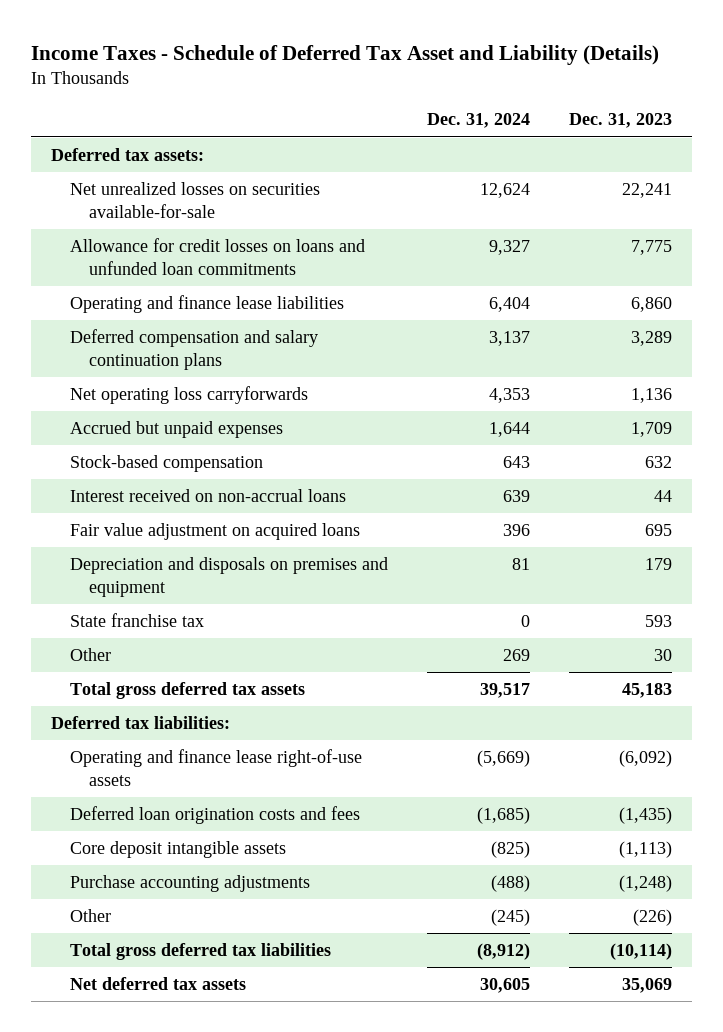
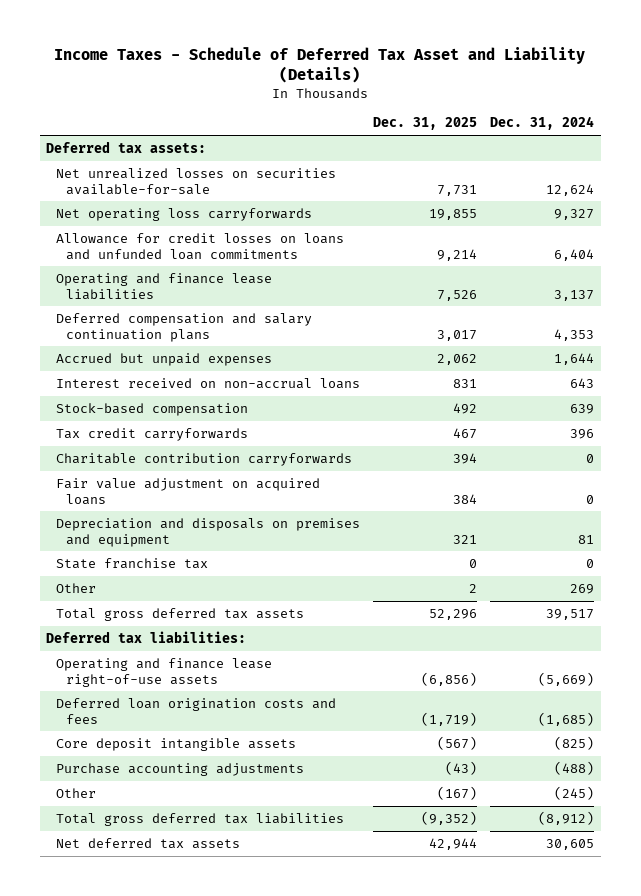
- | Dec. 31, 2024 | Dec. 31, 2023
+ | Dec. 31, 2025 | Dec. 31, 2024
- Allowance for credit losses on loans and unfunded loan commitments | 9,327 | 7,775
- Operating and finance lease liabilities | 6,404 | 6,860
- Deferred compensation and salary continuation plans | 3,137 | 3,289
- Net operating loss carryforwards | 4,353 | 1,136
+ Net operating loss carryforwards | 19,855 | 9,327
+ Allowance for credit losses on loans and unfunded loan commitments | 9,214 | 6,404
+ Operating and finance lease liabilities | 7,526 | 3,137
+ Deferred compensation and salary continuation plans | 3,017 | 4,353
- Stock-based compensation | 643 | 632
- Interest received on non-accrual loans | 639 | 44
- Fair value adjustment on acquired loans | 396 | 695
+ Interest received on non-accrual loans | 831 | 643
+ Stock-based compensation | 492 | 639
+ Tax credit carryforwards | 467 | 396
+ Charitable contribution carryforwards | 394 | 0
+ Fair value adjustment on acquired loans | 384 | 0

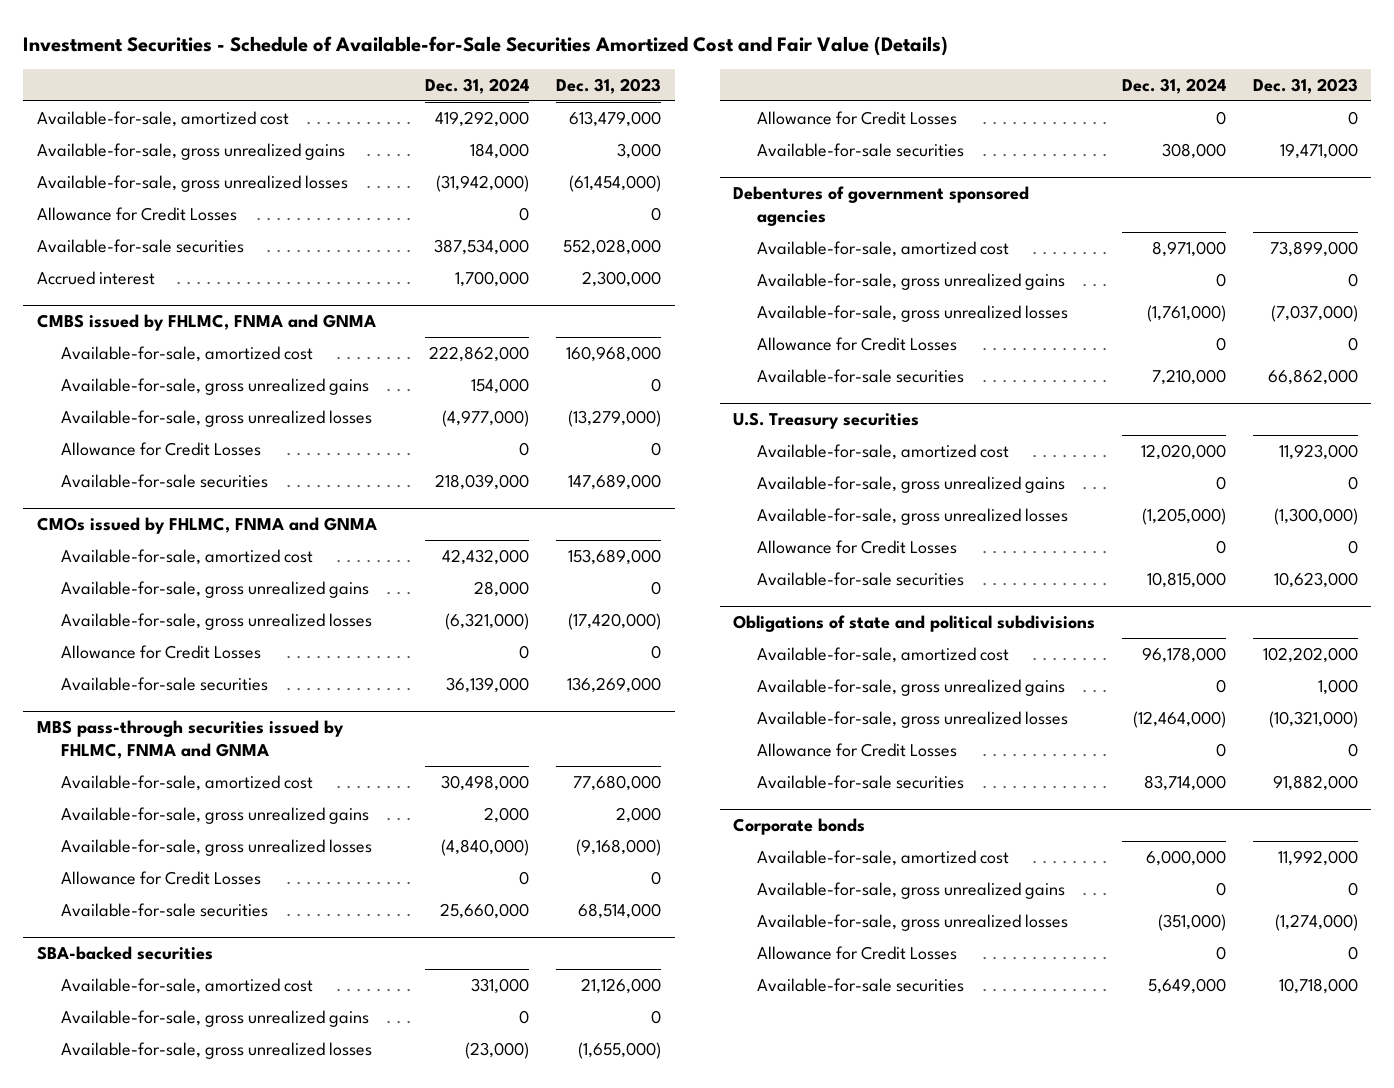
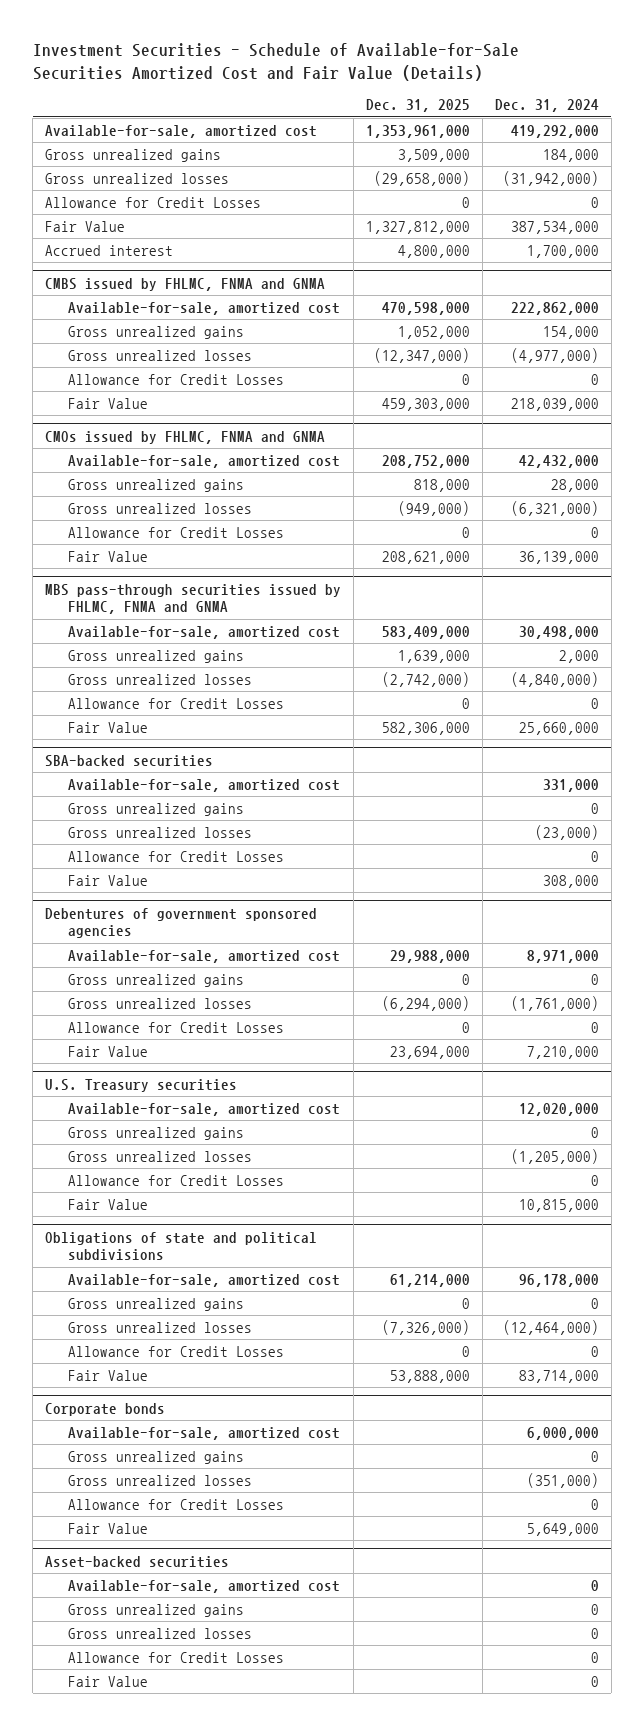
- | Dec. 31, 2024 | Dec. 31, 2023
+ | Dec. 31, 2025 | Dec. 31, 2024
- Available-for-sale, gross unrealized gains | 184,000 | 3,000
- Available-for-sale, gross unrealized losses | (31,942,000) | (61,454,000)
+ Gross unrealized gains | 3,509,000 | 184,000
+ Gross unrealized losses | (29,658,000) | (31,942,000)
- Available-for-sale securities | 387,534,000 | 552,028,000
+ Fair Value | 1,327,812,000 | 387,534,000
@ CMBS issued by FHLMC, FNMA and GNMA
- Available-for-sale, gross unrealized gains | 154,000 | 0
- Available-for-sale, gross unrealized losses | (4,977,000) | (13,279,000)
+ Gross unrealized gains | 1,052,000 | 154,000
+ Gross unrealized losses | (12,347,000) | (4,977,000)
- Available-for-sale securities | 218,039,000 | 147,689,000
+ Fair Value | 459,303,000 | 218,039,000
@ CMOs issued by FHLMC, FNMA and GNMA
- Available-for-sale, gross unrealized gains | 28,000 | 0
- Available-for-sale, gross unrealized losses | (6,321,000) | (17,420,000)
+ Gross unrealized gains | 818,000 | 28,000
+ Gross unrealized losses | (949,000) | (6,321,000)
- Available-for-sale securities | 36,139,000 | 136,269,000
+ Fair Value | 208,621,000 | 36,139,000
@ MBS pass-through securities issued by FHLMC, FNMA and GNMA
- Available-for-sale, gross unrealized gains | 2,000 | 2,000
- Available-for-sale, gross unrealized losses | (4,840,000) | (9,168,000)
+ Gross unrealized gains | 1,639,000 | 2,000
+ Gross unrealized losses | (2,742,000) | (4,840,000)
- Available-for-sale securities | 25,660,000 | 68,514,000
+ Fair Value | 582,306,000 | 25,660,000
@ SBA-backed securities
- Available-for-sale, gross unrealized gains | 0 | 0
- Available-for-sale, gross unrealized losses | (23,000) | (1,655,000)
+ Gross unrealized gains | | 0
+ Gross unrealized losses | | (23,000)
- Available-for-sale securities | 308,000 | 19,471,000
+ Fair Value | | 308,000
@ Debentures of government sponsored agencies
- Available-for-sale, gross unrealized gains | 0 | 0
- Available-for-sale, gross unrealized losses | (1,761,000) | (7,037,000)
+ Gross unrealized gains | 0 | 0
+ Gross unrealized losses | (6,294,000) | (1,761,000)
- Available-for-sale securities | 7,210,000 | 66,862,000
+ Fair Value | 23,694,000 | 7,210,000
@ U.S. Treasury securities
- Available-for-sale, gross unrealized gains | 0 | 0
- Available-for-sale, gross unrealized losses | (1,205,000) | (1,300,000)
+ Gross unrealized gains | | 0
+ Gross unrealized losses | | (1,205,000)
- Available-for-sale securities | 10,815,000 | 10,623,000
+ Fair Value | | 10,815,000
@ Obligations of state and political subdivisions
- Available-for-sale, gross unrealized gains | 0 | 1,000
- Available-for-sale, gross unrealized losses | (12,464,000) | (10,321,000)
+ Gross unrealized gains | 0 | 0
+ Gross unrealized losses | (7,326,000) | (12,464,000)
- Available-for-sale securities | 83,714,000 | 91,882,000
+ Fair Value | 53,888,000 | 83,714,000
@ Corporate bonds
- Available-for-sale, gross unrealized gains | 0 | 0
- Available-for-sale, gross unrealized losses | (351,000) | (1,274,000)
+ Gross unrealized gains | | 0
+ Gross unrealized losses | | (351,000)
- Available-for-sale securities | 5,649,000 | 10,718,000
+ Fair Value | | 5,649,000
+ Asset-backed securities
+ Available-for-sale, amortized cost | | 0
+ Gross unrealized gains | | 0
+ Gross unrealized losses | | 0
+ Allowance for Credit Losses | | 0
+ Fair Value | | 0

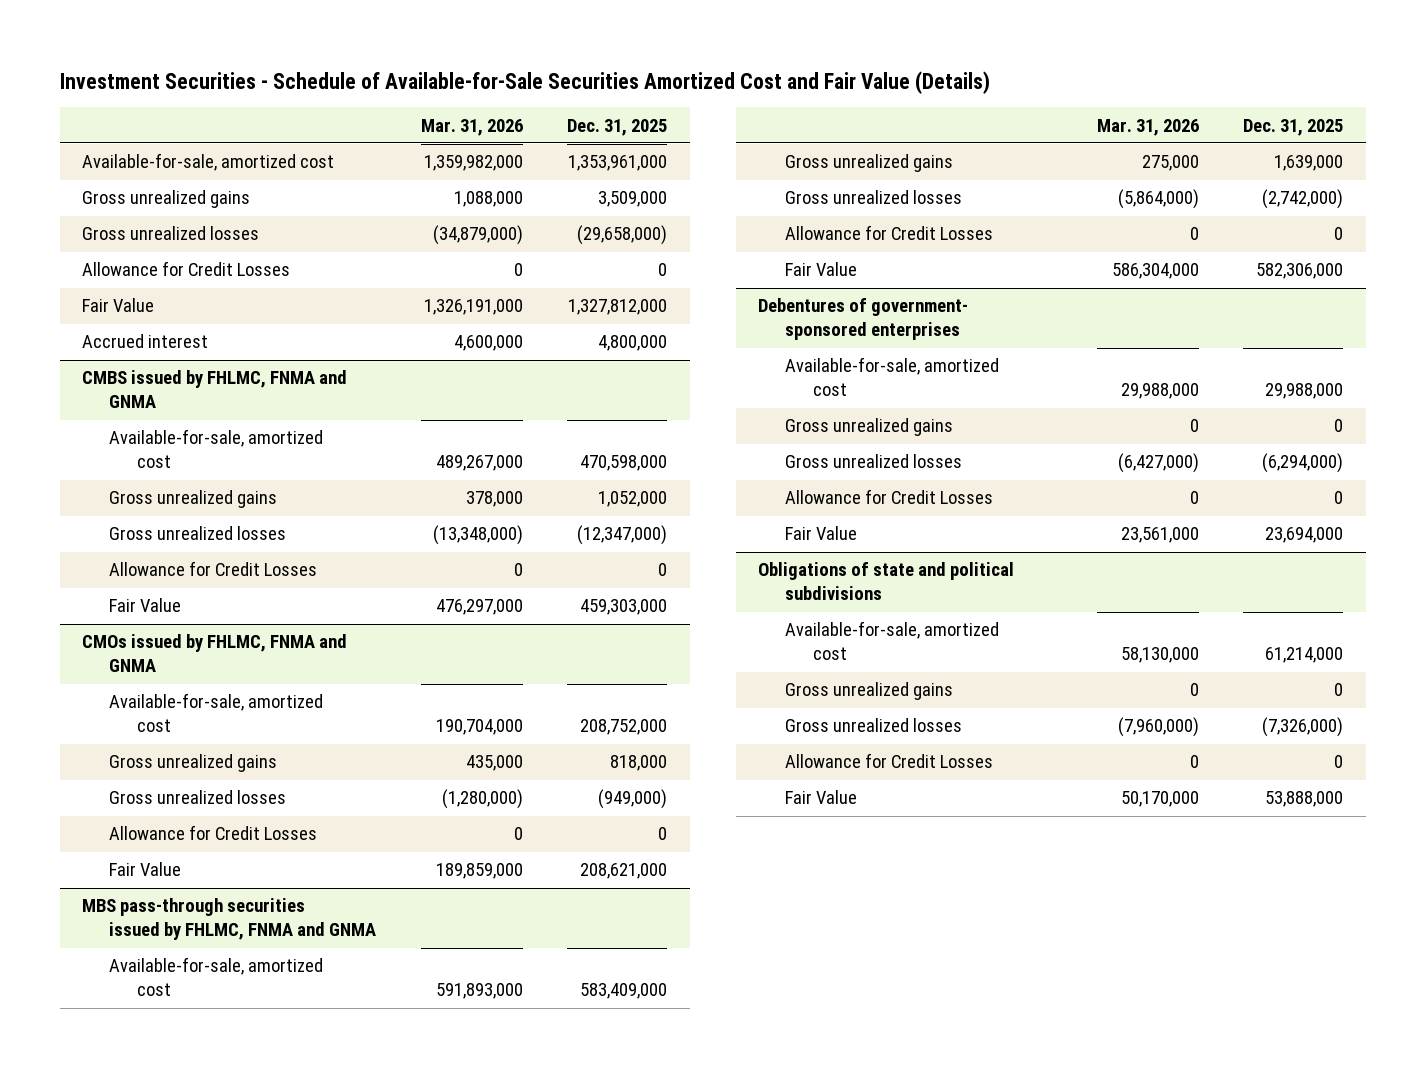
- | Dec. 31, 2025 | Dec. 31, 2024
+ | Mar. 31, 2026 | Dec. 31, 2025
- SBA-backed securities
- Available-for-sale, amortized cost | | 331,000
- Gross unrealized gains | | 0
- Gross unrealized losses | | (23,000)
- Allowance for Credit Losses | | 0
- Fair Value | | 308,000
- Debentures of government sponsored agencies
+ Debentures of government- sponsored enterprises
- U.S. Treasury securities
- Available-for-sale, amortized cost | | 12,020,000
- Gross unrealized gains | | 0
- Gross unrealized losses | | (1,205,000)
- Allowance for Credit Losses | | 0
- Fair Value | | 10,815,000
- Corporate bonds
- Available-for-sale, amortized cost | | 6,000,000
- Gross unrealized gains | | 0
- Gross unrealized losses | | (351,000)
- Allowance for Credit Losses | | 0
- Fair Value | | 5,649,000
- Asset-backed securities
- Available-for-sale, amortized cost | | 0
- Gross unrealized gains | | 0
- Gross unrealized losses | | 0
- Allowance for Credit Losses | | 0
- Fair Value | | 0

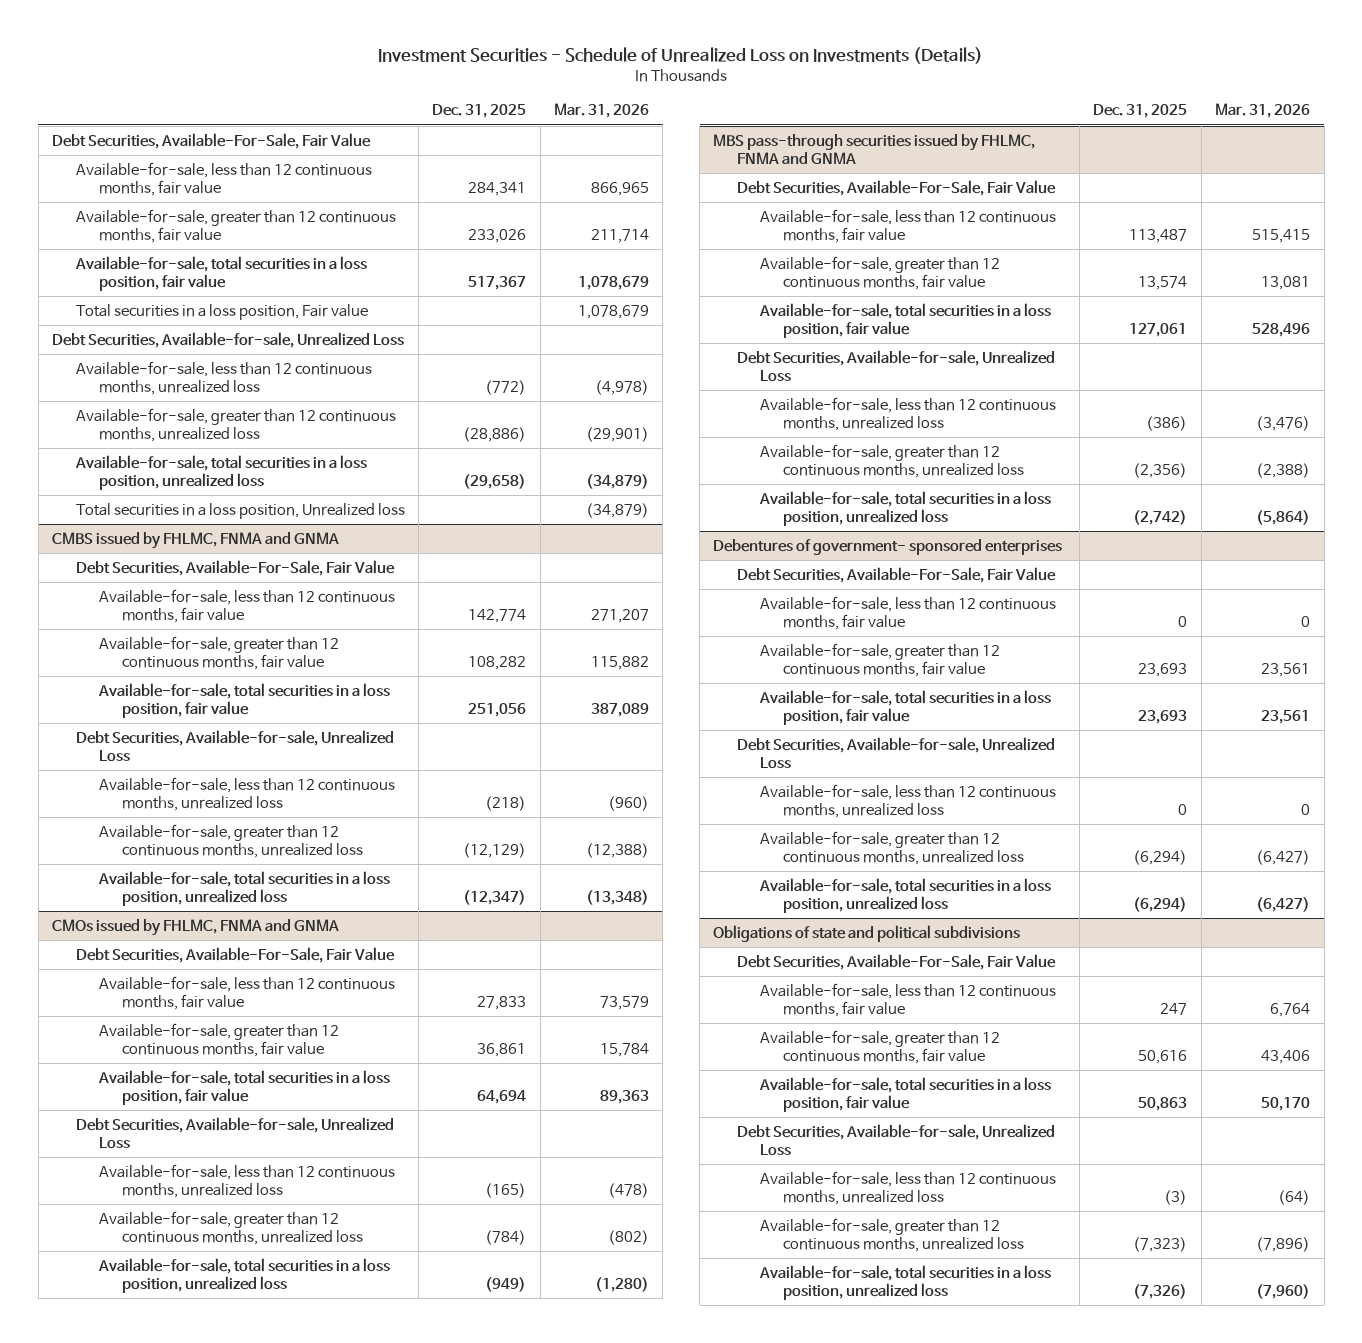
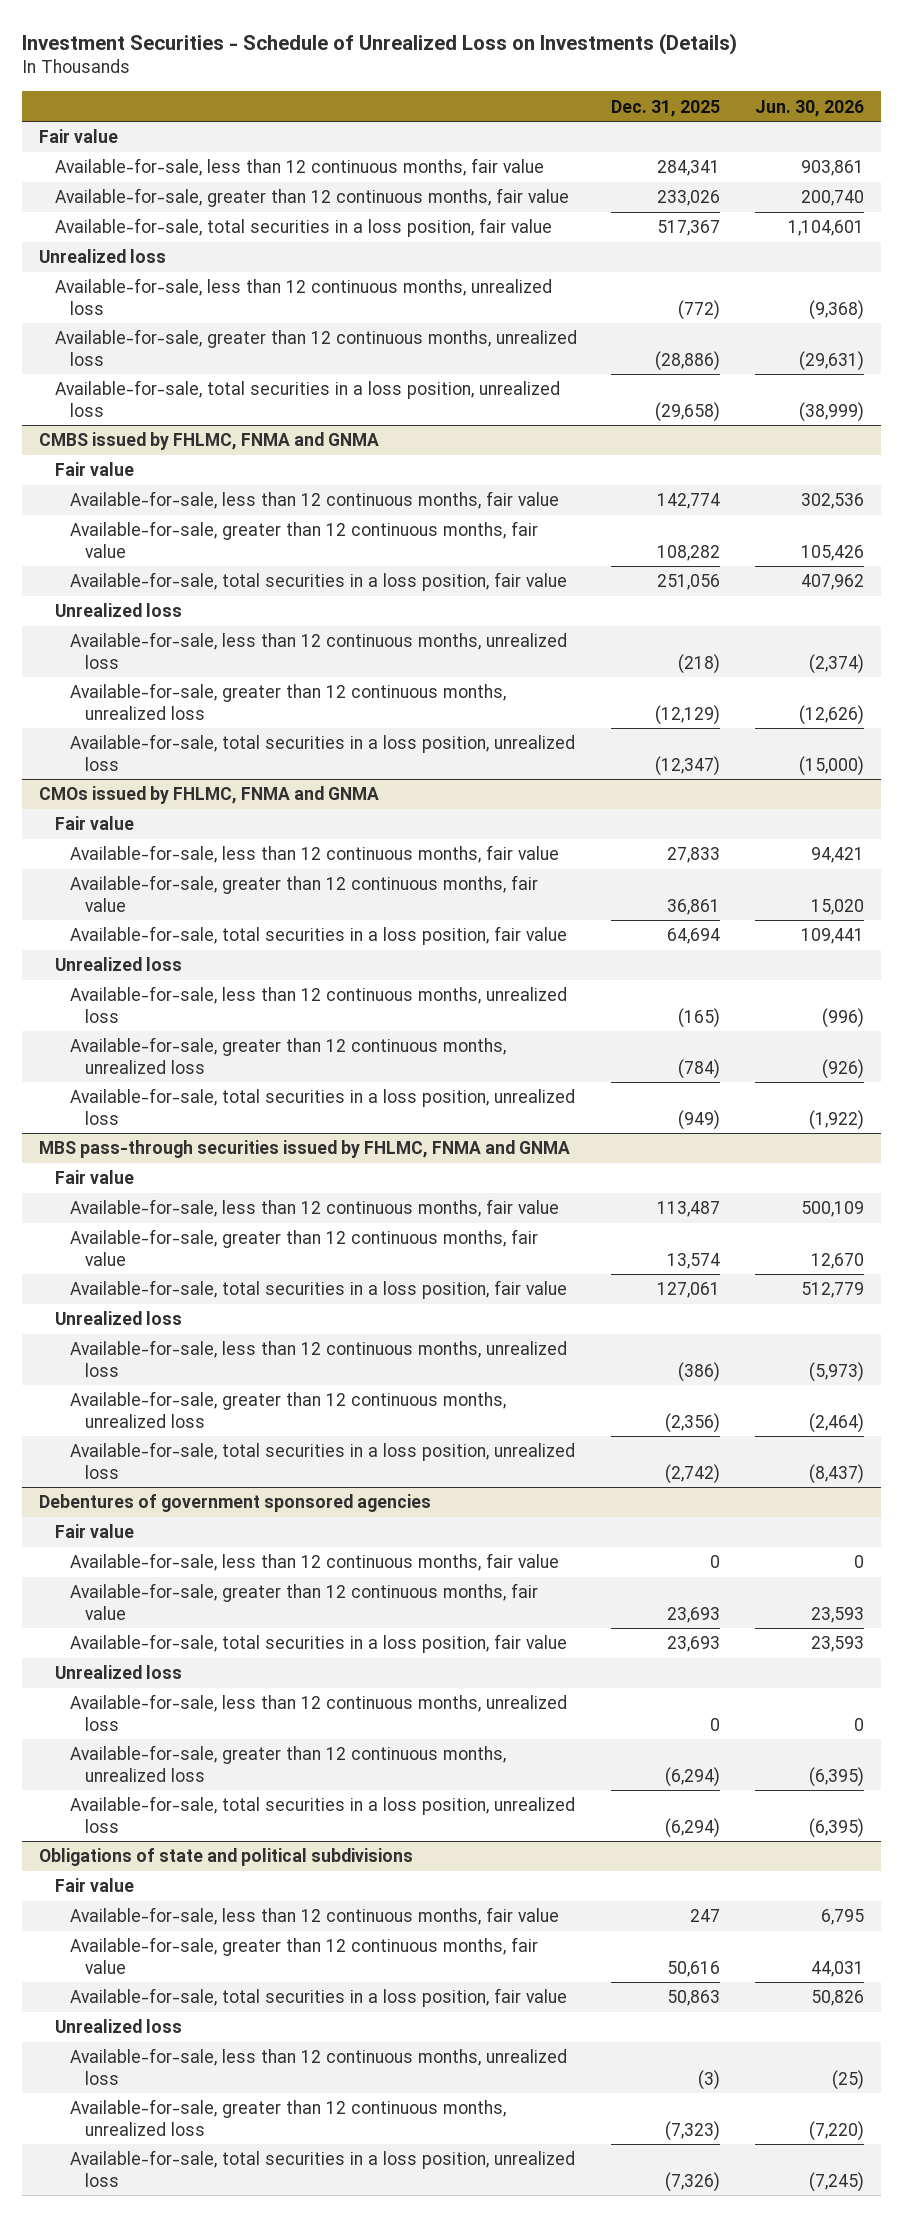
- | Dec. 31, 2025 | Mar. 31, 2026
+ | Dec. 31, 2025 | Jun. 30, 2026
- Debt Securities, Available-For-Sale, Fair Value
+ Fair value
- Total securities in a loss position, Fair value | | 1,078,679
- Debt Securities, Available-for-sale, Unrealized Loss
+ Unrealized loss
- Total securities in a loss position, Unrealized loss | | (34,879)
@ CMBS issued by FHLMC, FNMA and GNMA
- Debt Securities, Available-For-Sale, Fair Value
+ Fair value
- Debt Securities, Available-for-sale, Unrealized Loss
+ Unrealized loss
@ CMOs issued by FHLMC, FNMA and GNMA
- Debt Securities, Available-For-Sale, Fair Value
+ Fair value
- Debt Securities, Available-for-sale, Unrealized Loss
+ Unrealized loss
@ MBS pass-through securities issued by FHLMC, FNMA and GNMA
- Debt Securities, Available-For-Sale, Fair Value
+ Fair value
- Debt Securities, Available-for-sale, Unrealized Loss
+ Unrealized loss
- Debentures of government- sponsored enterprises
- Debt Securities, Available-For-Sale, Fair Value
+ Debentures of government sponsored agencies
+ Fair value
- Debt Securities, Available-for-sale, Unrealized Loss
+ Unrealized loss
@ Obligations of state and political subdivisions
- Debt Securities, Available-For-Sale, Fair Value
+ Fair value
- Debt Securities, Available-for-sale, Unrealized Loss
+ Unrealized loss

